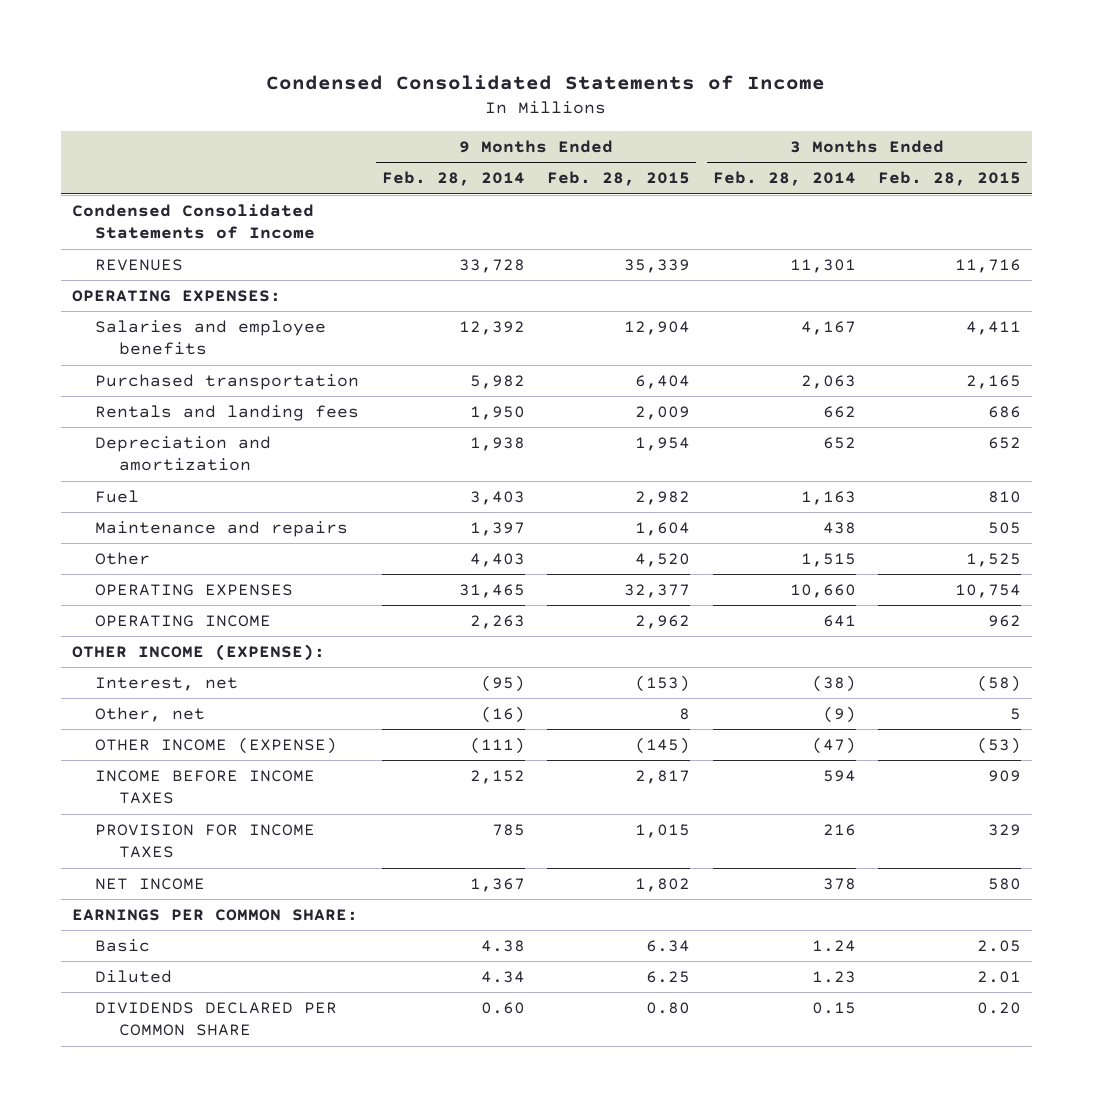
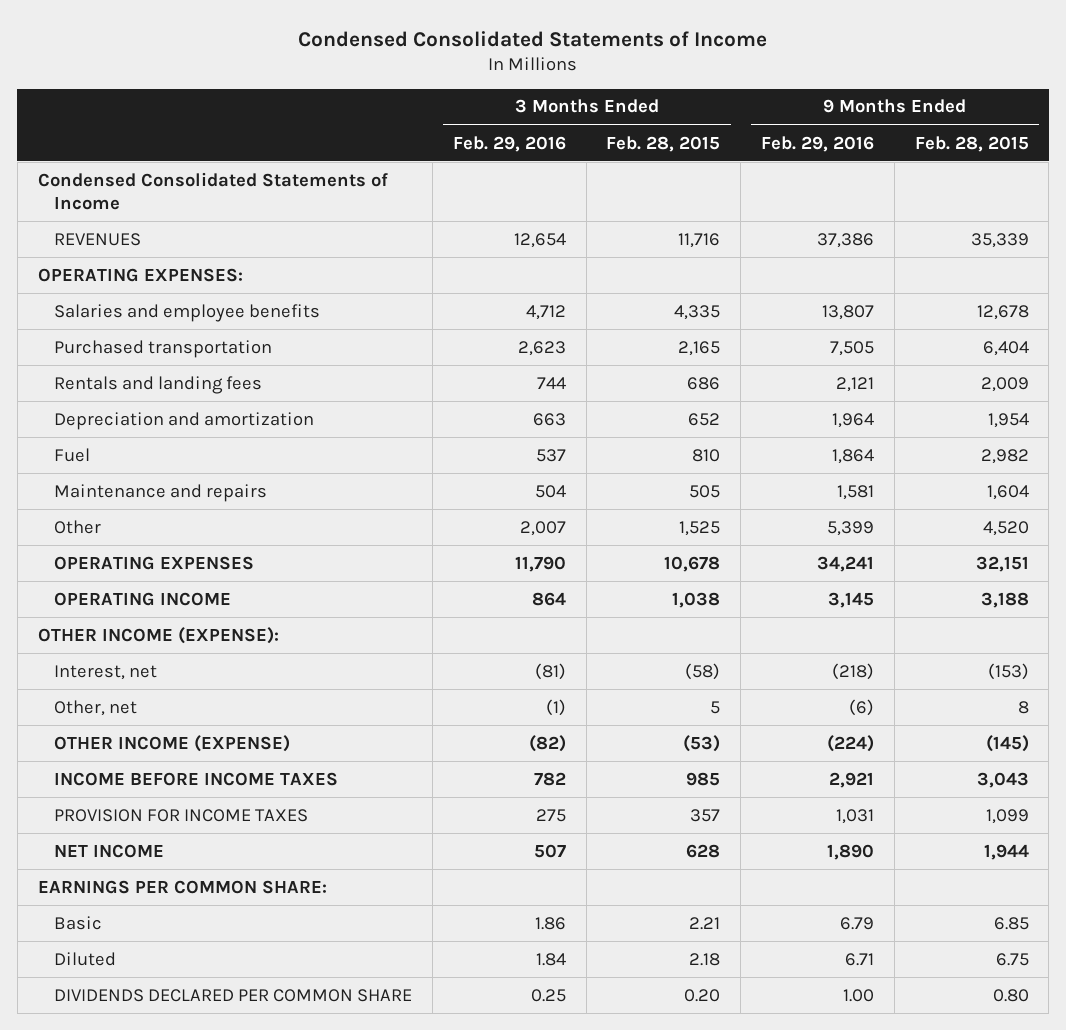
- | 9 Months Ended Feb. 28, 2014 | 9 Months Ended Feb. 28, 2015 | 3 Months Ended Feb. 28, 2014 | 3 Months Ended Feb. 28, 2015
+ | 3 Months Ended Feb. 29, 2016 | 3 Months Ended Feb. 28, 2015 | 9 Months Ended Feb. 29, 2016 | 9 Months Ended Feb. 28, 2015
- Salaries and employee benefits | 12,392 | 12,904 | 4,167 | 4,411
+ Salaries and employee benefits | 4,712 | 4,335 | 13,807 | 12,678
- OPERATING EXPENSES | 31,465 | 32,377 | 10,660 | 10,754
- OPERATING INCOME | 2,263 | 2,962 | 641 | 962
+ OPERATING EXPENSES | 11,790 | 10,678 | 34,241 | 32,151
+ OPERATING INCOME | 864 | 1,038 | 3,145 | 3,188
- INCOME BEFORE INCOME TAXES | 2,152 | 2,817 | 594 | 909
- PROVISION FOR INCOME TAXES | 785 | 1,015 | 216 | 329
- NET INCOME | 1,367 | 1,802 | 378 | 580
+ INCOME BEFORE INCOME TAXES | 782 | 985 | 2,921 | 3,043
+ PROVISION FOR INCOME TAXES | 275 | 357 | 1,031 | 1,099
+ NET INCOME | 507 | 628 | 1,890 | 1,944
- Basic | 4.38 | 6.34 | 1.24 | 2.05
- Diluted | 4.34 | 6.25 | 1.23 | 2.01
+ Basic | 1.86 | 2.21 | 6.79 | 6.85
+ Diluted | 1.84 | 2.18 | 6.71 | 6.75

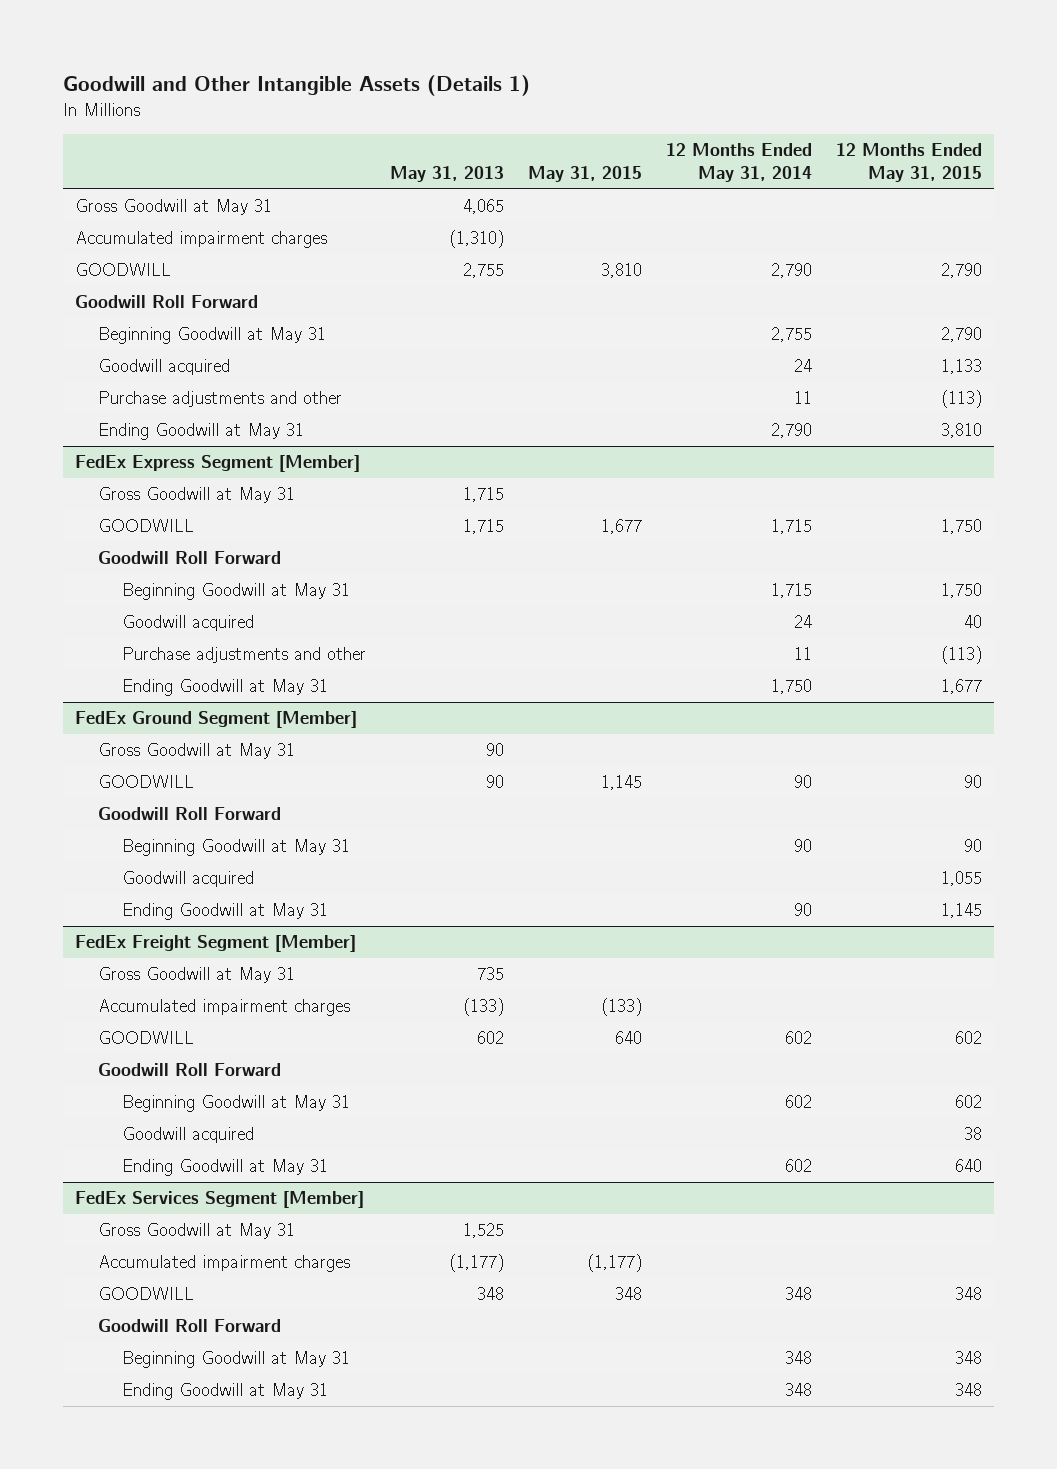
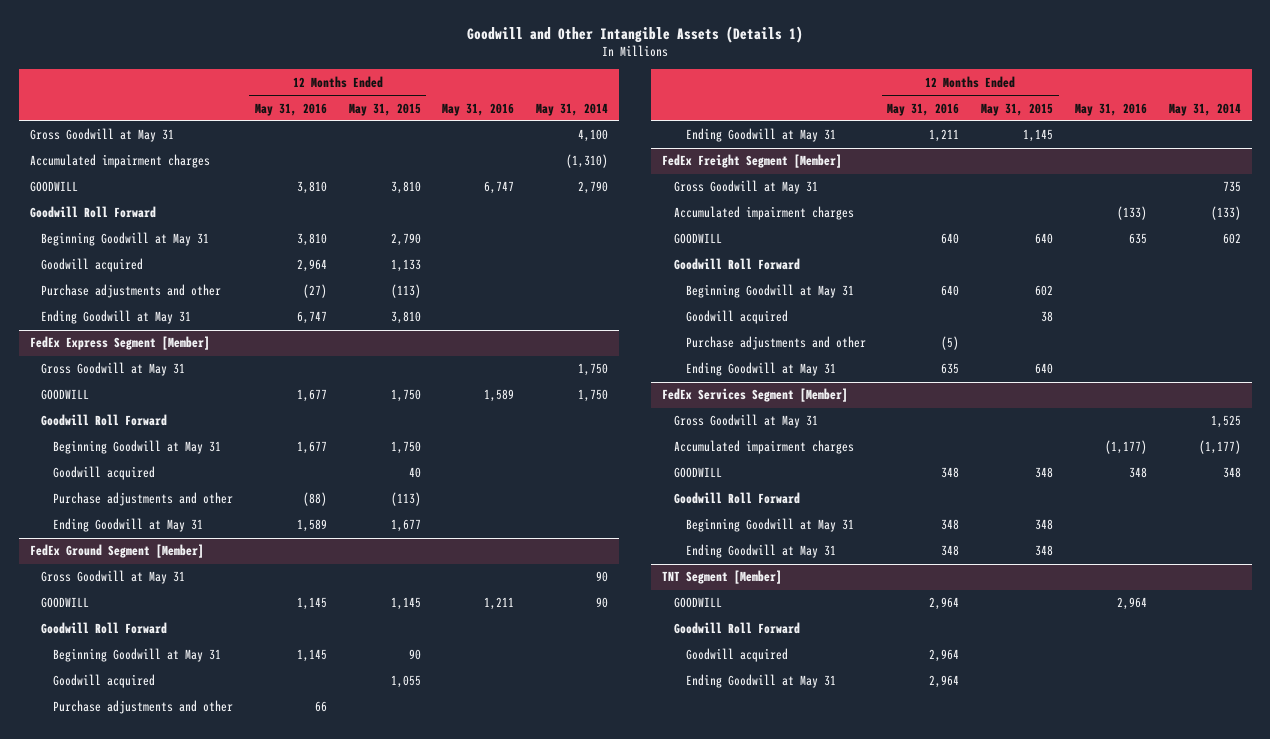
- | May 31, 2013 | May 31, 2015 | 12 Months Ended May 31, 2014 | 12 Months Ended May 31, 2015
+ | 12 Months Ended May 31, 2016 | 12 Months Ended May 31, 2015 | May 31, 2016 | May 31, 2014
- GOODWILL | 2,755 | 3,810 | 2,790 | 2,790
+ GOODWILL | 3,810 | 3,810 | 6,747 | 2,790
@ FedEx Ground Segment [Member]
- GOODWILL | 90 | 1,145 | 90 | 90
+ GOODWILL | 1,145 | 1,145 | 1,211 | 90
+ Purchase adjustments and other | 66 | | |
@ FedEx Freight Segment [Member]
- GOODWILL | 602 | 640 | 602 | 602
+ GOODWILL | 640 | 640 | 635 | 602
+ Purchase adjustments and other | (5) | | |
+ TNT Segment [Member]
+ GOODWILL | 2,964 | | 2,964 |
+ Goodwill Roll Forward
+ Goodwill acquired | 2,964 | | |
+ Ending Goodwill at May 31 | 2,964 | | |

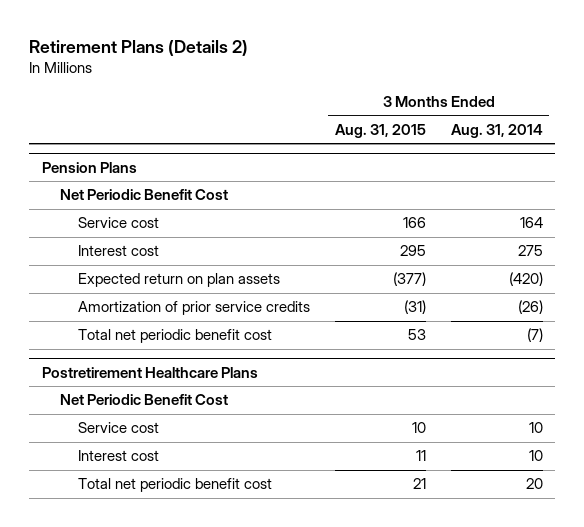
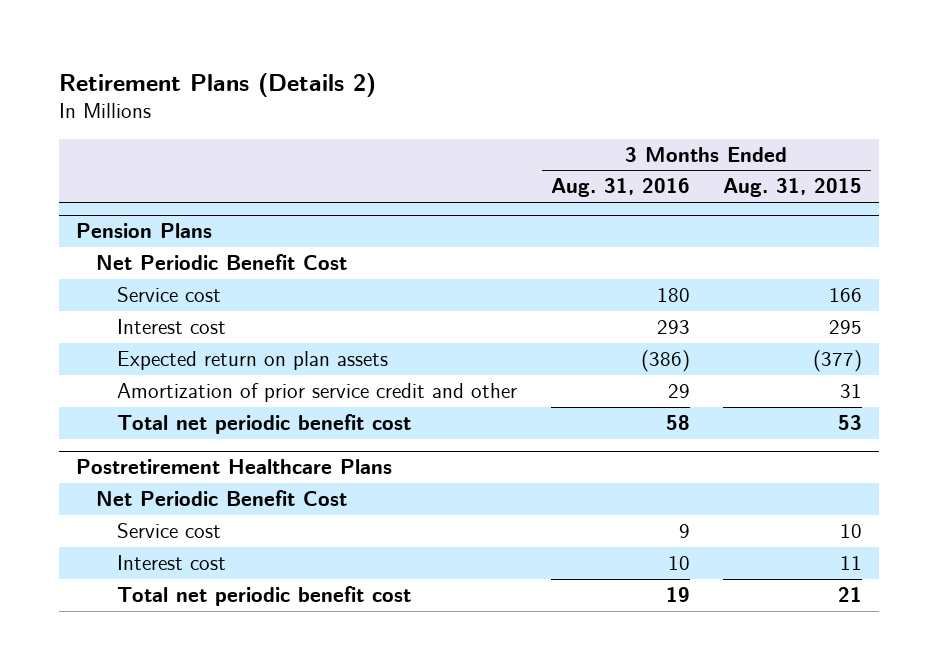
- | 3 Months Ended Aug. 31, 2015 | 3 Months Ended Aug. 31, 2014
+ | 3 Months Ended Aug. 31, 2016 | 3 Months Ended Aug. 31, 2015
@ Pension Plans
- Amortization of prior service credits | (31) | (26)
+ Amortization of prior service credit and other | 29 | 31

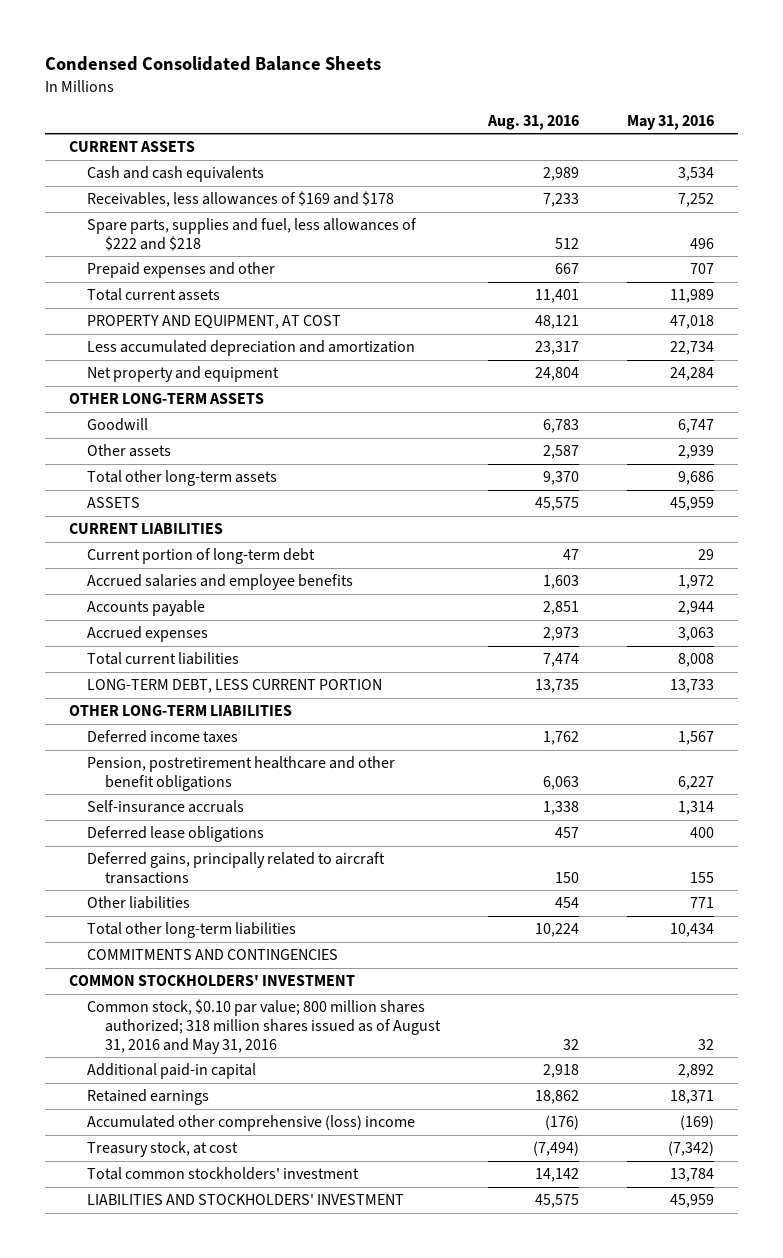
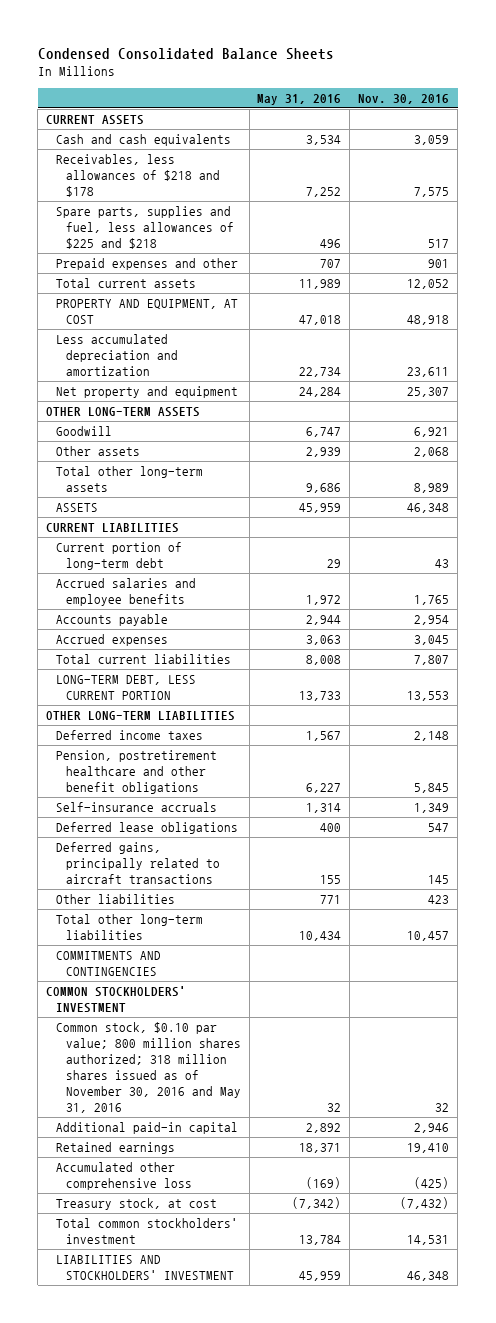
- | Aug. 31, 2016 | May 31, 2016
+ | May 31, 2016 | Nov. 30, 2016
- Receivables, less allowances of $169 and $178 | 7,233 | 7,252
- Spare parts, supplies and fuel, less allowances of $222 and $218 | 512 | 496
+ Receivables, less allowances of $218 and $178 | 7,252 | 7,575
+ Spare parts, supplies and fuel, less allowances of $225 and $218 | 496 | 517
- Common stock, $0.10 par value; 800 million shares authorized; 318 million shares issued as of August 31, 2016 and May 31, 2016 | 32 | 32
+ Common stock, $0.10 par value; 800 million shares authorized; 318 million shares issued as of November 30, 2016 and May 31, 2016 | 32 | 32
- Accumulated other comprehensive (loss) income | (176) | (169)
+ Accumulated other comprehensive loss | (169) | (425)

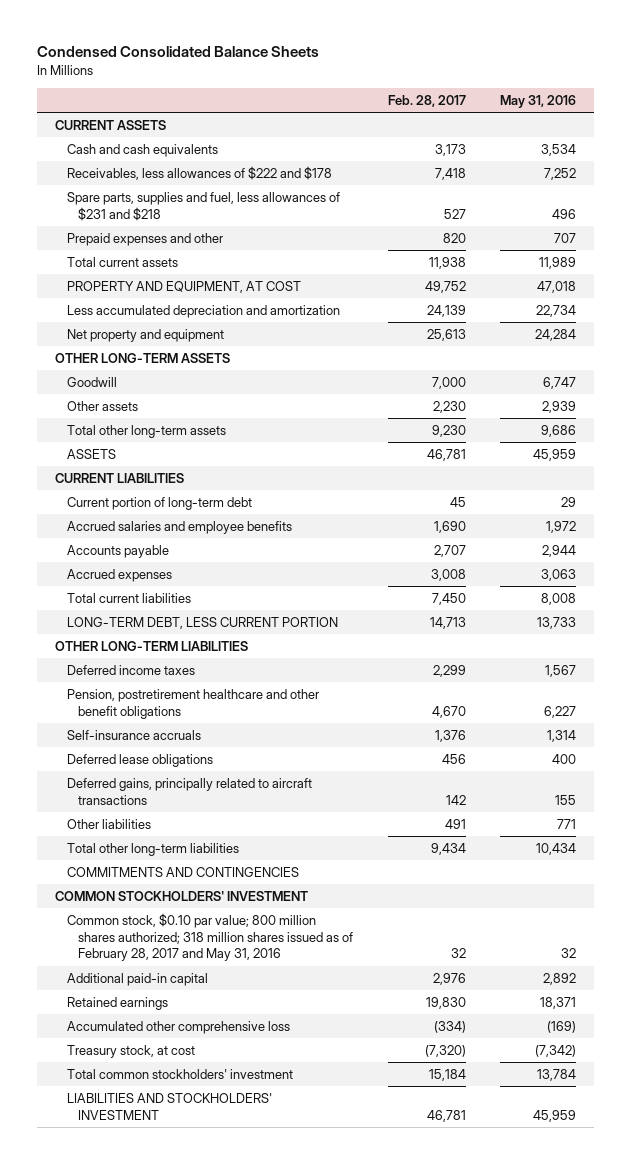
- | May 31, 2016 | Nov. 30, 2016
+ | Feb. 28, 2017 | May 31, 2016
- Receivables, less allowances of $218 and $178 | 7,252 | 7,575
- Spare parts, supplies and fuel, less allowances of $225 and $218 | 496 | 517
+ Receivables, less allowances of $222 and $178 | 7,418 | 7,252
+ Spare parts, supplies and fuel, less allowances of $231 and $218 | 527 | 496
- Common stock, $0.10 par value; 800 million shares authorized; 318 million shares issued as of November 30, 2016 and May 31, 2016 | 32 | 32
+ Common stock, $0.10 par value; 800 million shares authorized; 318 million shares issued as of February 28, 2017 and May 31, 2016 | 32 | 32

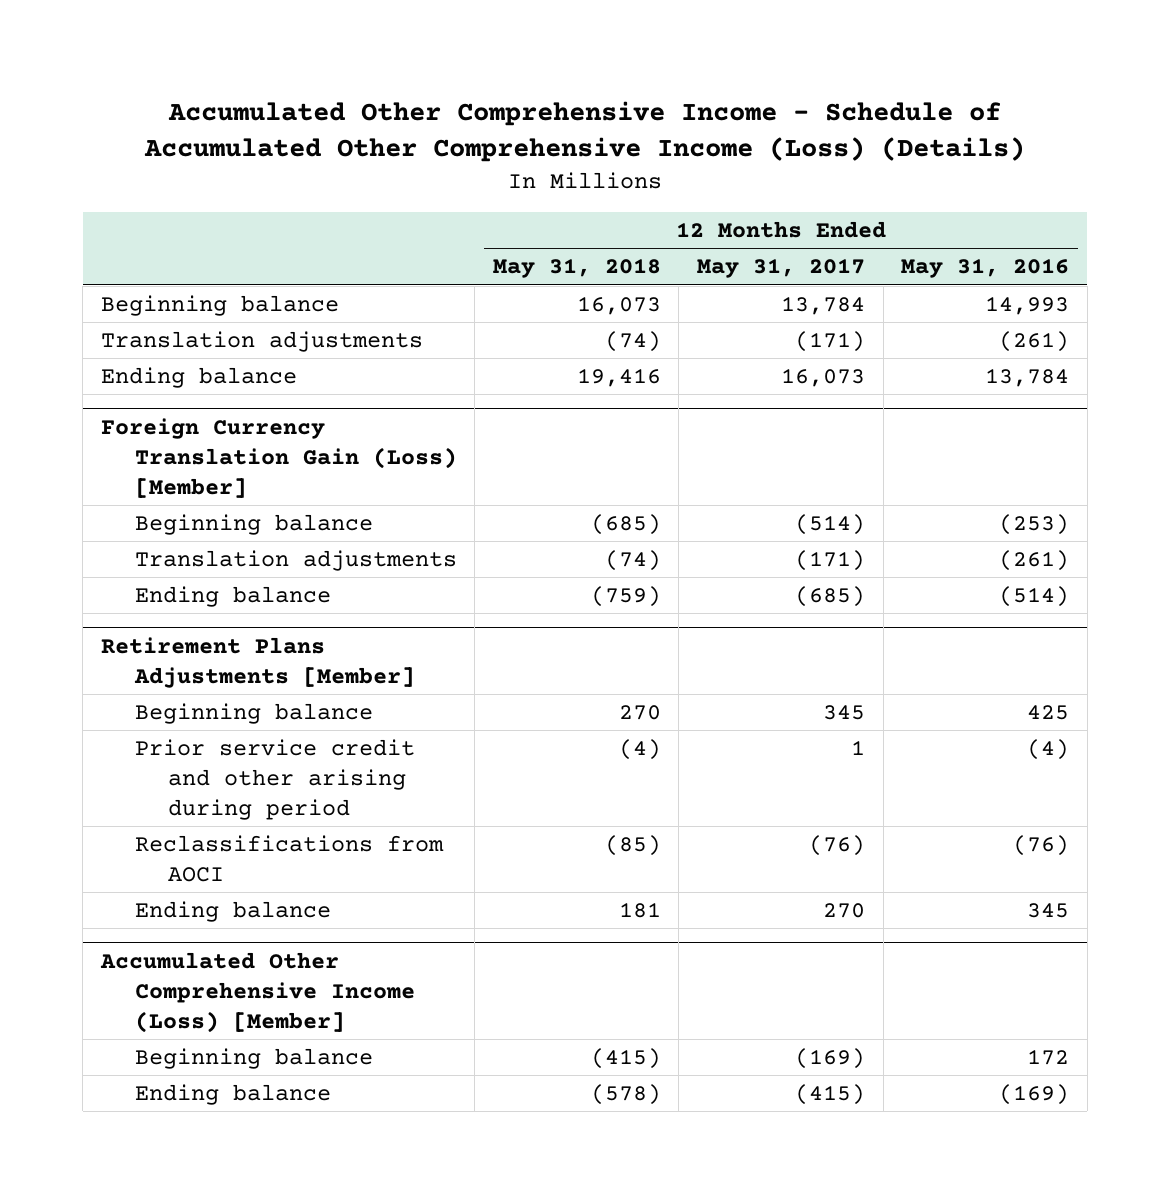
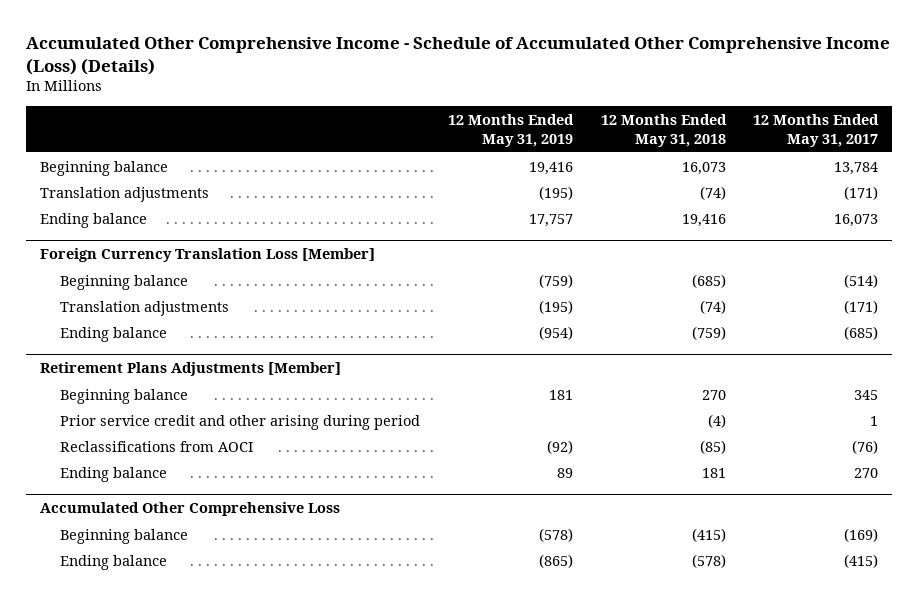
- | 12 Months Ended May 31, 2018 | 12 Months Ended May 31, 2017 | 12 Months Ended May 31, 2016
+ | 12 Months Ended May 31, 2019 | 12 Months Ended May 31, 2018 | 12 Months Ended May 31, 2017
- Foreign Currency Translation Gain (Loss) [Member]
+ Foreign Currency Translation Loss [Member]
- Accumulated Other Comprehensive Income (Loss) [Member]
+ Accumulated Other Comprehensive Loss

